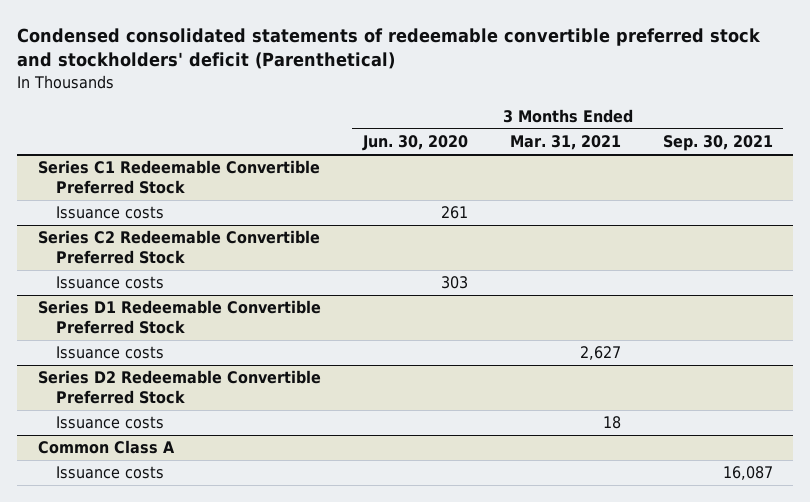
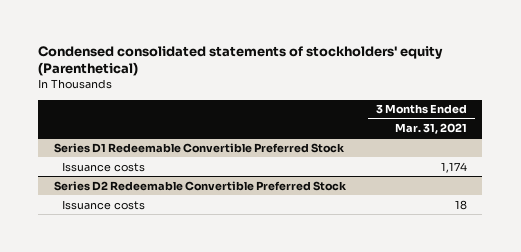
- Condensed consolidated statements of redeemable convertible preferred stock and stockholders' deficit (Parenthetical)
+ Condensed consolidated statements of stockholders' equity (Parenthetical)
- | 3 Months Ended Jun. 30, 2020 | 3 Months Ended Mar. 31, 2021 | 3 Months Ended Sep. 30, 2021
+ | 3 Months Ended Mar. 31, 2021
- Series C1 Redeemable Convertible Preferred Stock
- Issuance costs | 261 | |
- Series C2 Redeemable Convertible Preferred Stock
- Issuance costs | 303 | |
@ Series D1 Redeemable Convertible Preferred Stock
- Issuance costs | | 2,627 |
+ Issuance costs | 1,174
- Common Class A
- Issuance costs | | | 16,087

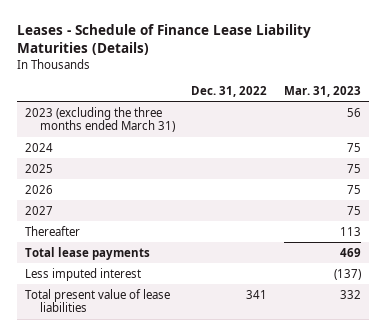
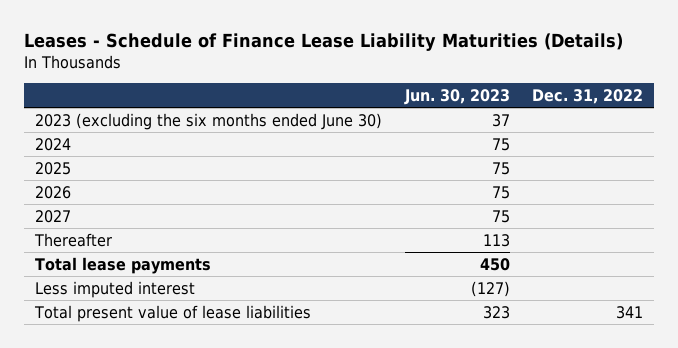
- | Dec. 31, 2022 | Mar. 31, 2023
+ | Jun. 30, 2023 | Dec. 31, 2022
- 2023 (excluding the three months ended March 31) | | 56
+ 2023 (excluding the six months ended June 30) | 37 |

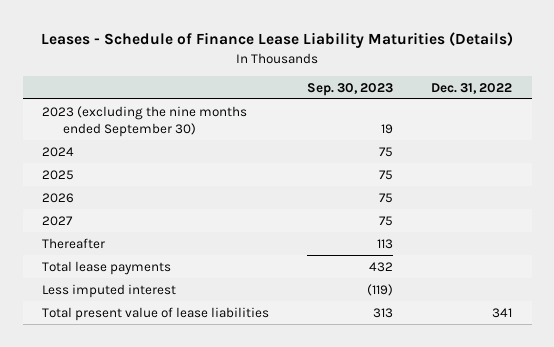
- | Jun. 30, 2023 | Dec. 31, 2022
+ | Sep. 30, 2023 | Dec. 31, 2022
- 2023 (excluding the six months ended June 30) | 37 |
+ 2023 (excluding the nine months ended September 30) | 19 |

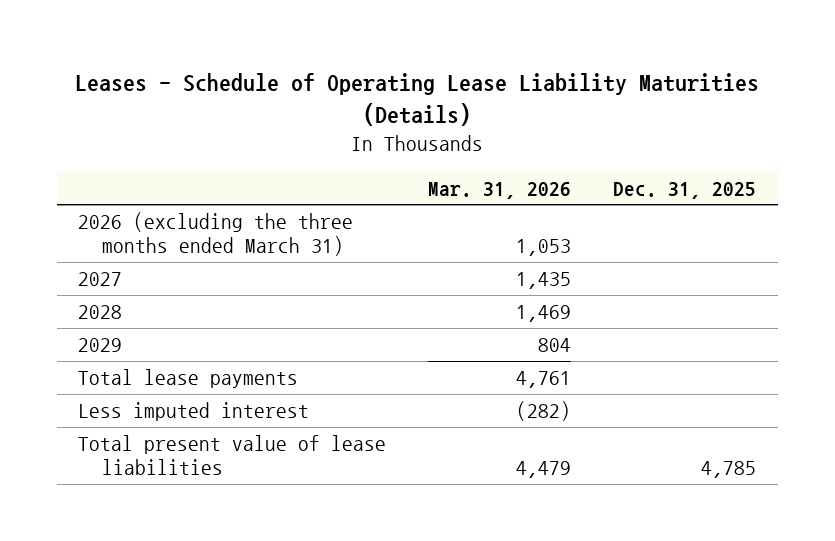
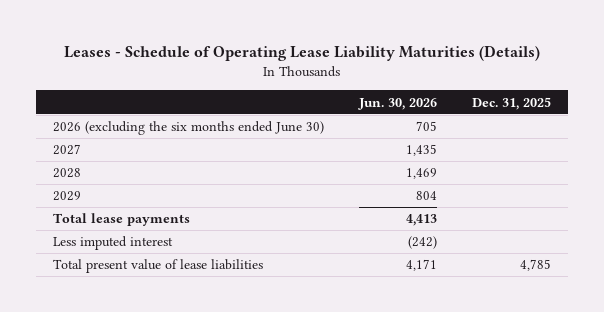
- | Mar. 31, 2026 | Dec. 31, 2025
+ | Jun. 30, 2026 | Dec. 31, 2025
- 2026 (excluding the three months ended March 31) | 1,053 |
+ 2026 (excluding the six months ended June 30) | 705 |

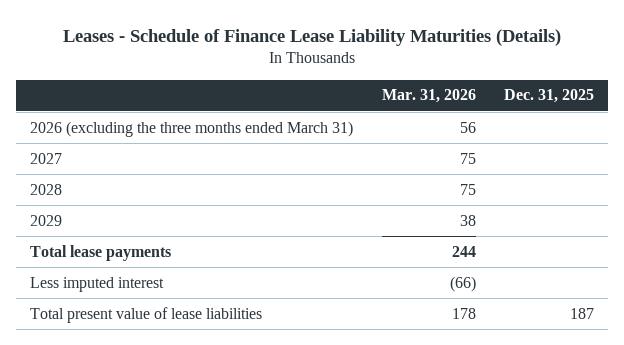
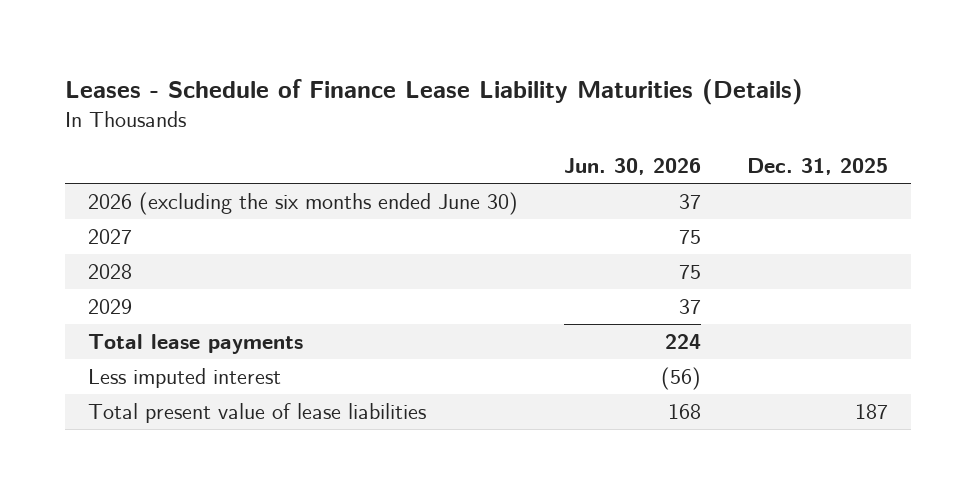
- | Mar. 31, 2026 | Dec. 31, 2025
+ | Jun. 30, 2026 | Dec. 31, 2025
- 2026 (excluding the three months ended March 31) | 56 |
+ 2026 (excluding the six months ended June 30) | 37 |

